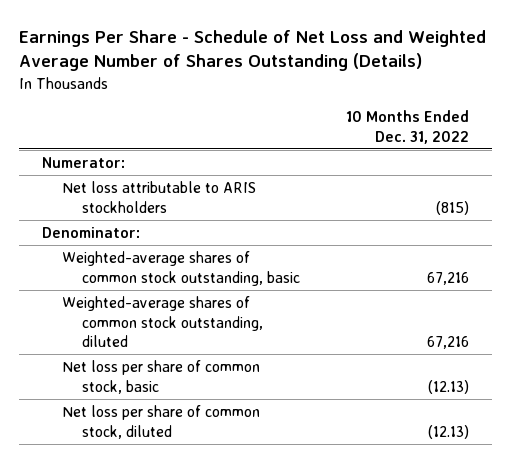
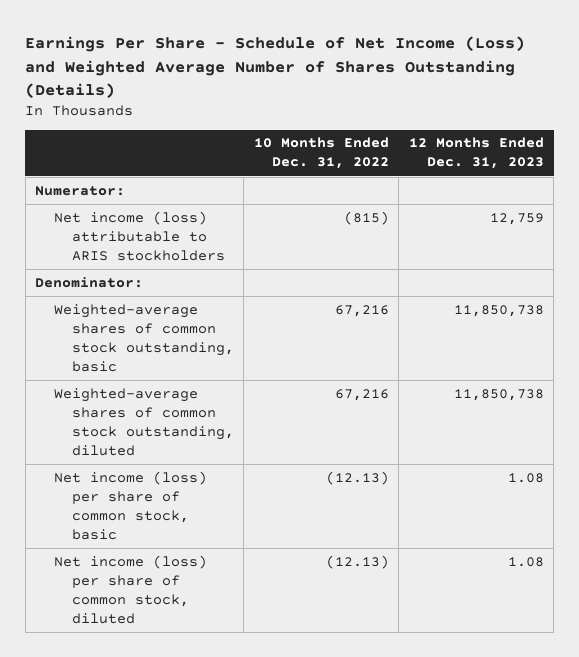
- Earnings Per Share - Schedule of Net Loss and Weighted Average Number of Shares Outstanding (Details)
+ Earnings Per Share - Schedule of Net Income (Loss) and Weighted Average Number of Shares Outstanding (Details)
- | 10 Months Ended Dec. 31, 2022
+ | 10 Months Ended Dec. 31, 2022 | 12 Months Ended Dec. 31, 2023
- Net loss attributable to ARIS stockholders | (815)
+ Net income (loss) attributable to ARIS stockholders | (815) | 12,759
- Net loss per share of common stock, basic | (12.13)
- Net loss per share of common stock, diluted | (12.13)
+ Net income (loss) per share of common stock, basic | (12.13) | 1.08
+ Net income (loss) per share of common stock, diluted | (12.13) | 1.08

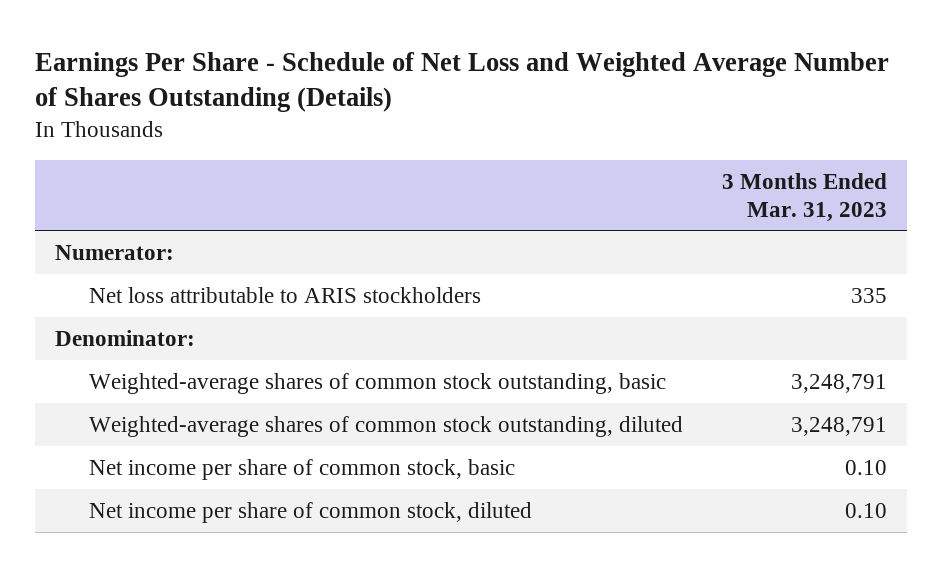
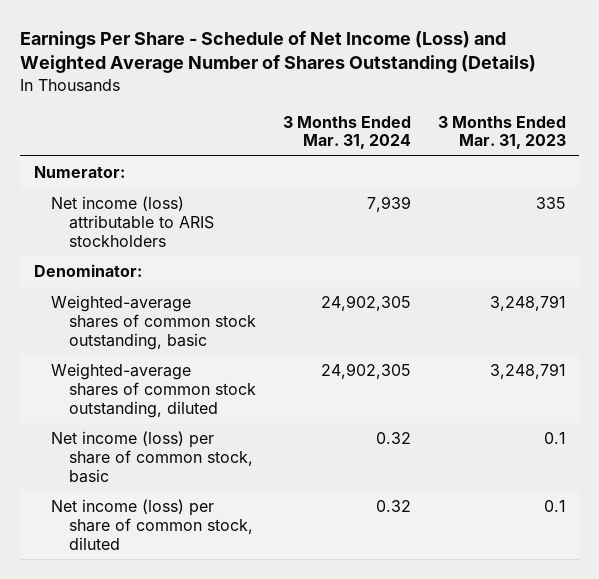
- Earnings Per Share - Schedule of Net Loss and Weighted Average Number of Shares Outstanding (Details)
+ Earnings Per Share - Schedule of Net Income (Loss) and Weighted Average Number of Shares Outstanding (Details)
- | 3 Months Ended Mar. 31, 2023
+ | 3 Months Ended Mar. 31, 2024 | 3 Months Ended Mar. 31, 2023
- Net loss attributable to ARIS stockholders | 335
+ Net income (loss) attributable to ARIS stockholders | 7,939 | 335
- Net income per share of common stock, basic | 0.10
- Net income per share of common stock, diluted | 0.10
+ Net income (loss) per share of common stock, basic | 0.32 | 0.1
+ Net income (loss) per share of common stock, diluted | 0.32 | 0.1

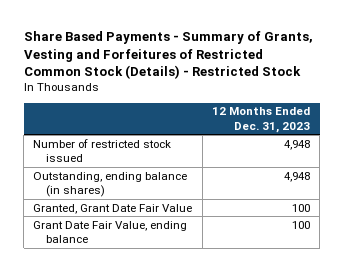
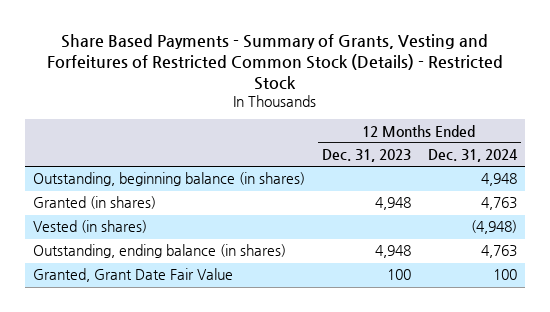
- | 12 Months Ended Dec. 31, 2023
+ | 12 Months Ended Dec. 31, 2023 | 12 Months Ended Dec. 31, 2024
- Number of restricted stock issued | 4,948
+ Outstanding, beginning balance (in shares) | | 4,948
+ Granted (in shares) | 4,948 | 4,763
+ Vested (in shares) | | (4,948)
- Grant Date Fair Value, ending balance | 100

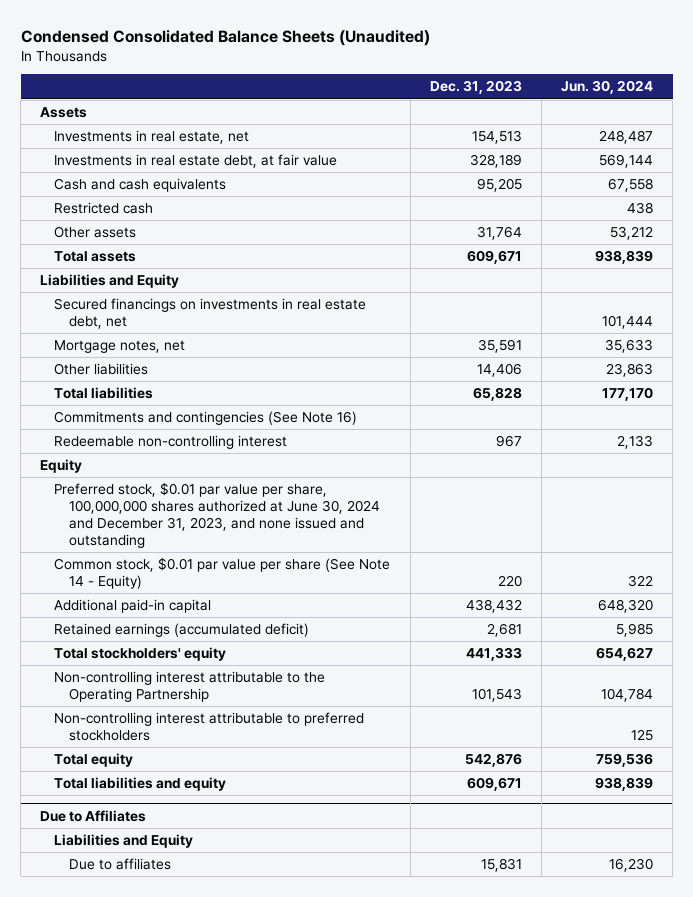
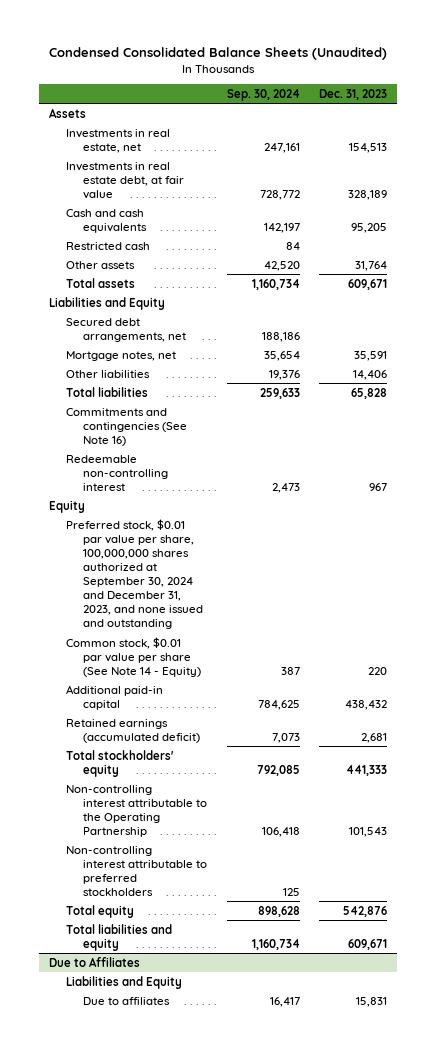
- | Dec. 31, 2023 | Jun. 30, 2024
+ | Sep. 30, 2024 | Dec. 31, 2023
- Secured financings on investments in real estate debt, net | | 101,444
+ Secured debt arrangements, net | 188,186 |
- Preferred stock, $0.01 par value per share, 100,000,000 shares authorized at June 30, 2024 and December 31, 2023, and none issued and outstanding
+ Preferred stock, $0.01 par value per share, 100,000,000 shares authorized at September 30, 2024 and December 31, 2023, and none issued and outstanding

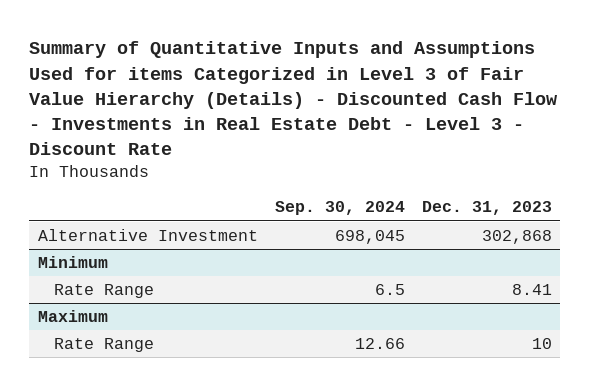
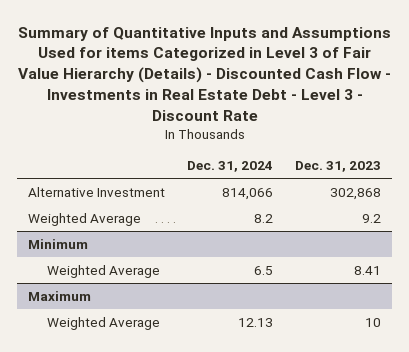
- | Sep. 30, 2024 | Dec. 31, 2023
+ | Dec. 31, 2024 | Dec. 31, 2023
+ Weighted Average | 8.2 | 9.2
@ Minimum
- Rate Range | 6.5 | 8.41
+ Weighted Average | 6.5 | 8.41
@ Maximum
- Rate Range | 12.66 | 10
+ Weighted Average | 12.13 | 10

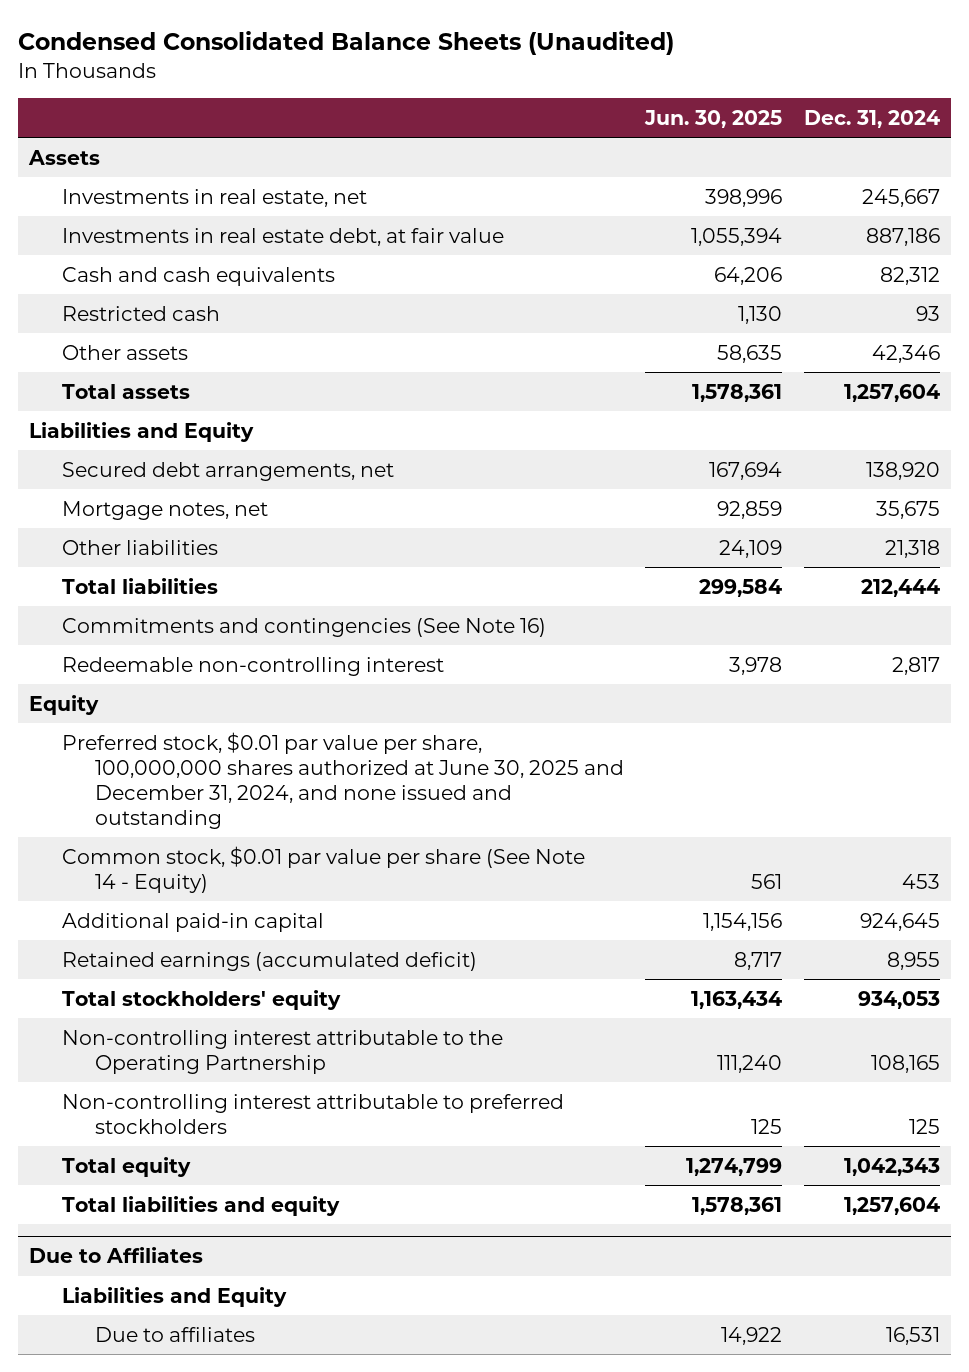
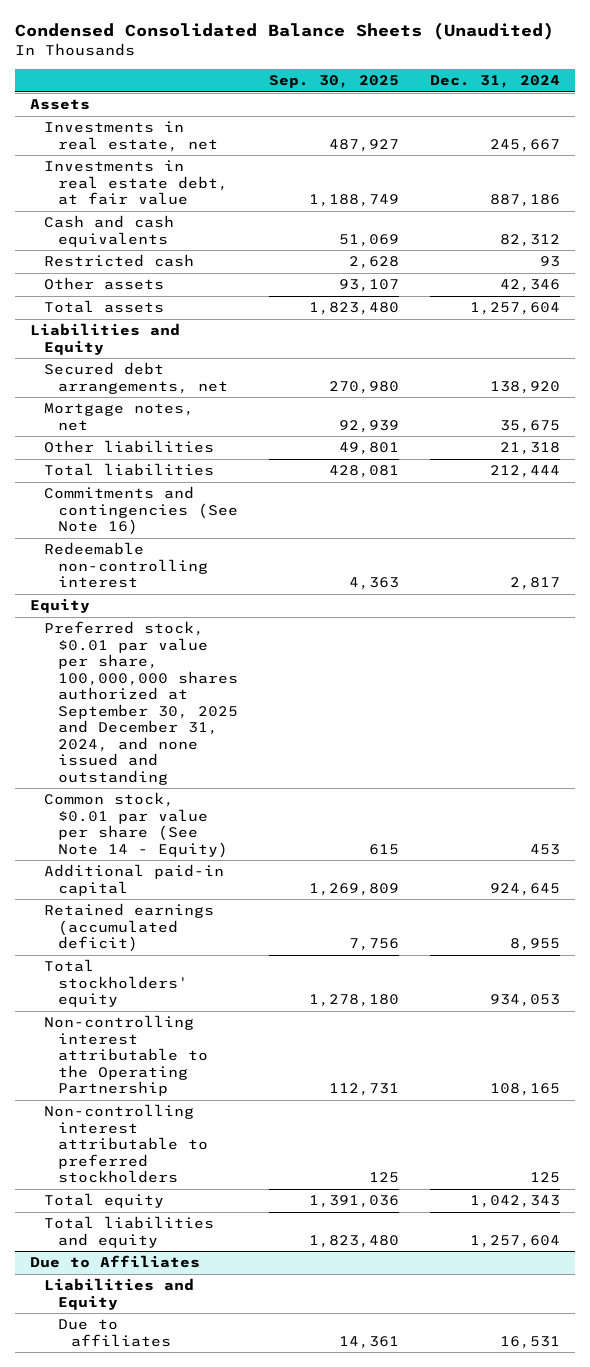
- | Jun. 30, 2025 | Dec. 31, 2024
+ | Sep. 30, 2025 | Dec. 31, 2024
- Preferred stock, $0.01 par value per share, 100,000,000 shares authorized at June 30, 2025 and December 31, 2024, and none issued and outstanding
+ Preferred stock, $0.01 par value per share, 100,000,000 shares authorized at September 30, 2025 and December 31, 2024, and none issued and outstanding

